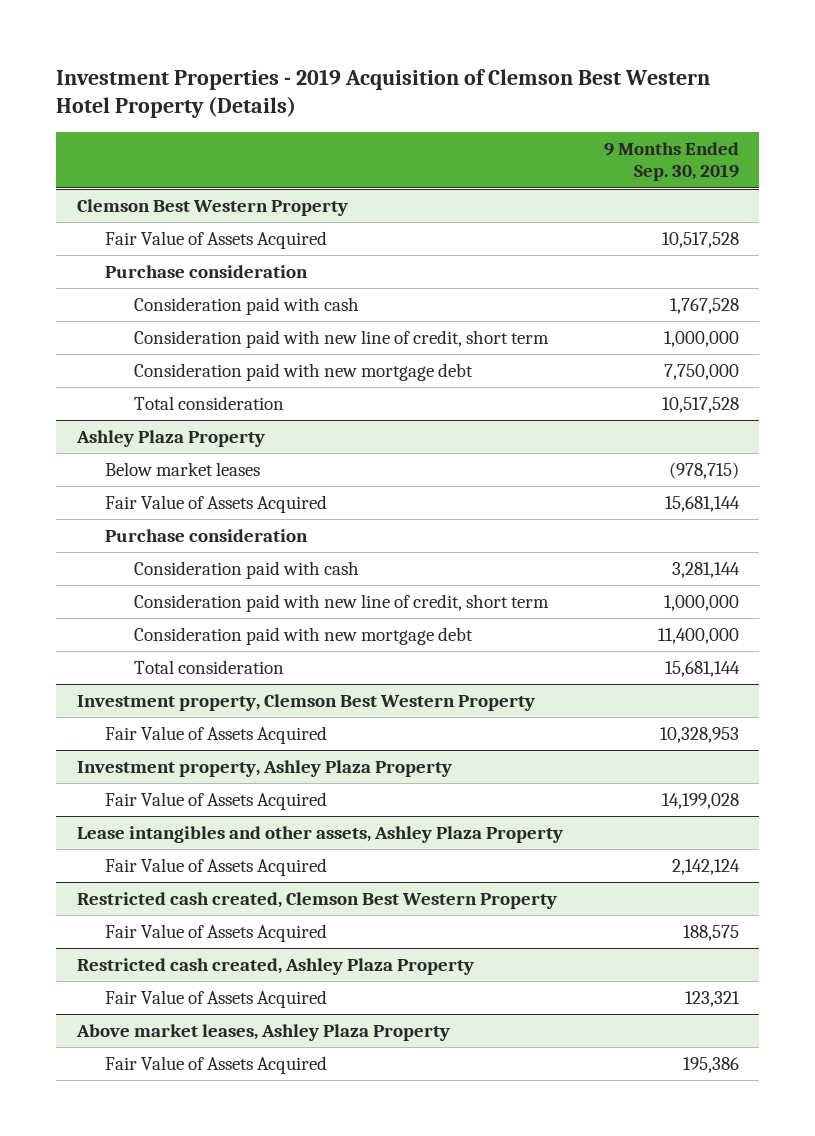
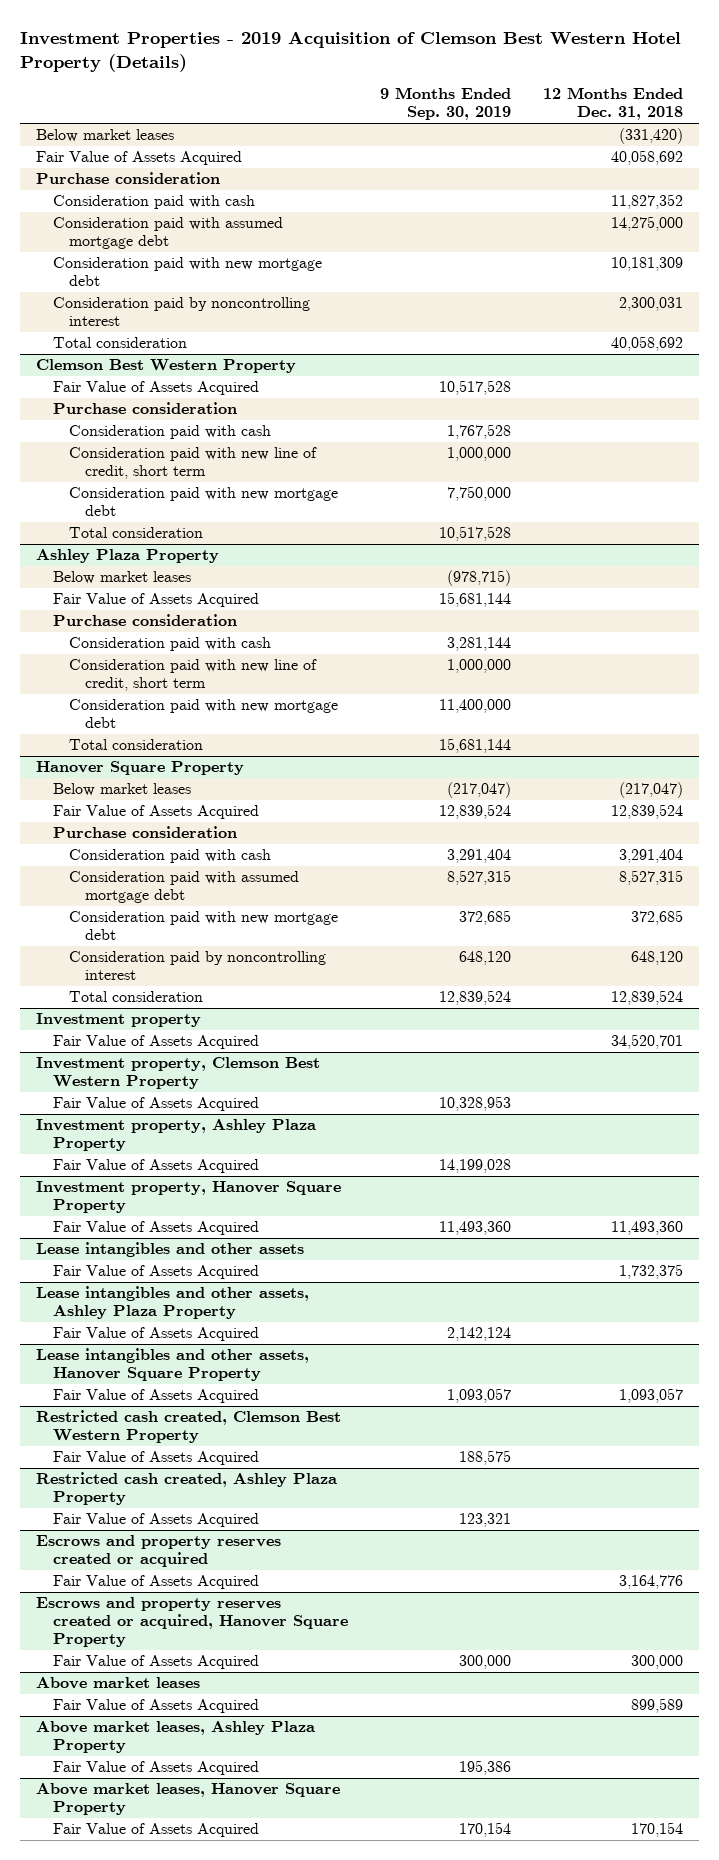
- | 9 Months Ended Sep. 30, 2019
+ | 9 Months Ended Sep. 30, 2019 | 12 Months Ended Dec. 31, 2018
+ Below market leases | | (331,420)
+ Fair Value of Assets Acquired | | 40,058,692
+ Purchase consideration
+ Consideration paid with cash | | 11,827,352
+ Consideration paid with assumed mortgage debt | | 14,275,000
+ Consideration paid with new mortgage debt | | 10,181,309
+ Consideration paid by noncontrolling interest | | 2,300,031
+ Total consideration | | 40,058,692
+ Hanover Square Property
+ Below market leases | (217,047) | (217,047)
+ Fair Value of Assets Acquired | 12,839,524 | 12,839,524
+ Purchase consideration
+ Consideration paid with cash | 3,291,404 | 3,291,404
+ Consideration paid with assumed mortgage debt | 8,527,315 | 8,527,315
+ Consideration paid with new mortgage debt | 372,685 | 372,685
+ Consideration paid by noncontrolling interest | 648,120 | 648,120
+ Total consideration | 12,839,524 | 12,839,524
+ Investment property
+ Fair Value of Assets Acquired | | 34,520,701
+ Investment property, Hanover Square Property
+ Fair Value of Assets Acquired | 11,493,360 | 11,493,360
+ Lease intangibles and other assets
+ Fair Value of Assets Acquired | | 1,732,375
+ Lease intangibles and other assets, Hanover Square Property
+ Fair Value of Assets Acquired | 1,093,057 | 1,093,057
+ Escrows and property reserves created or acquired
+ Fair Value of Assets Acquired | | 3,164,776
+ Escrows and property reserves created or acquired, Hanover Square Property
+ Fair Value of Assets Acquired | 300,000 | 300,000
+ Above market leases
+ Fair Value of Assets Acquired | | 899,589
+ Above market leases, Hanover Square Property
+ Fair Value of Assets Acquired | 170,154 | 170,154

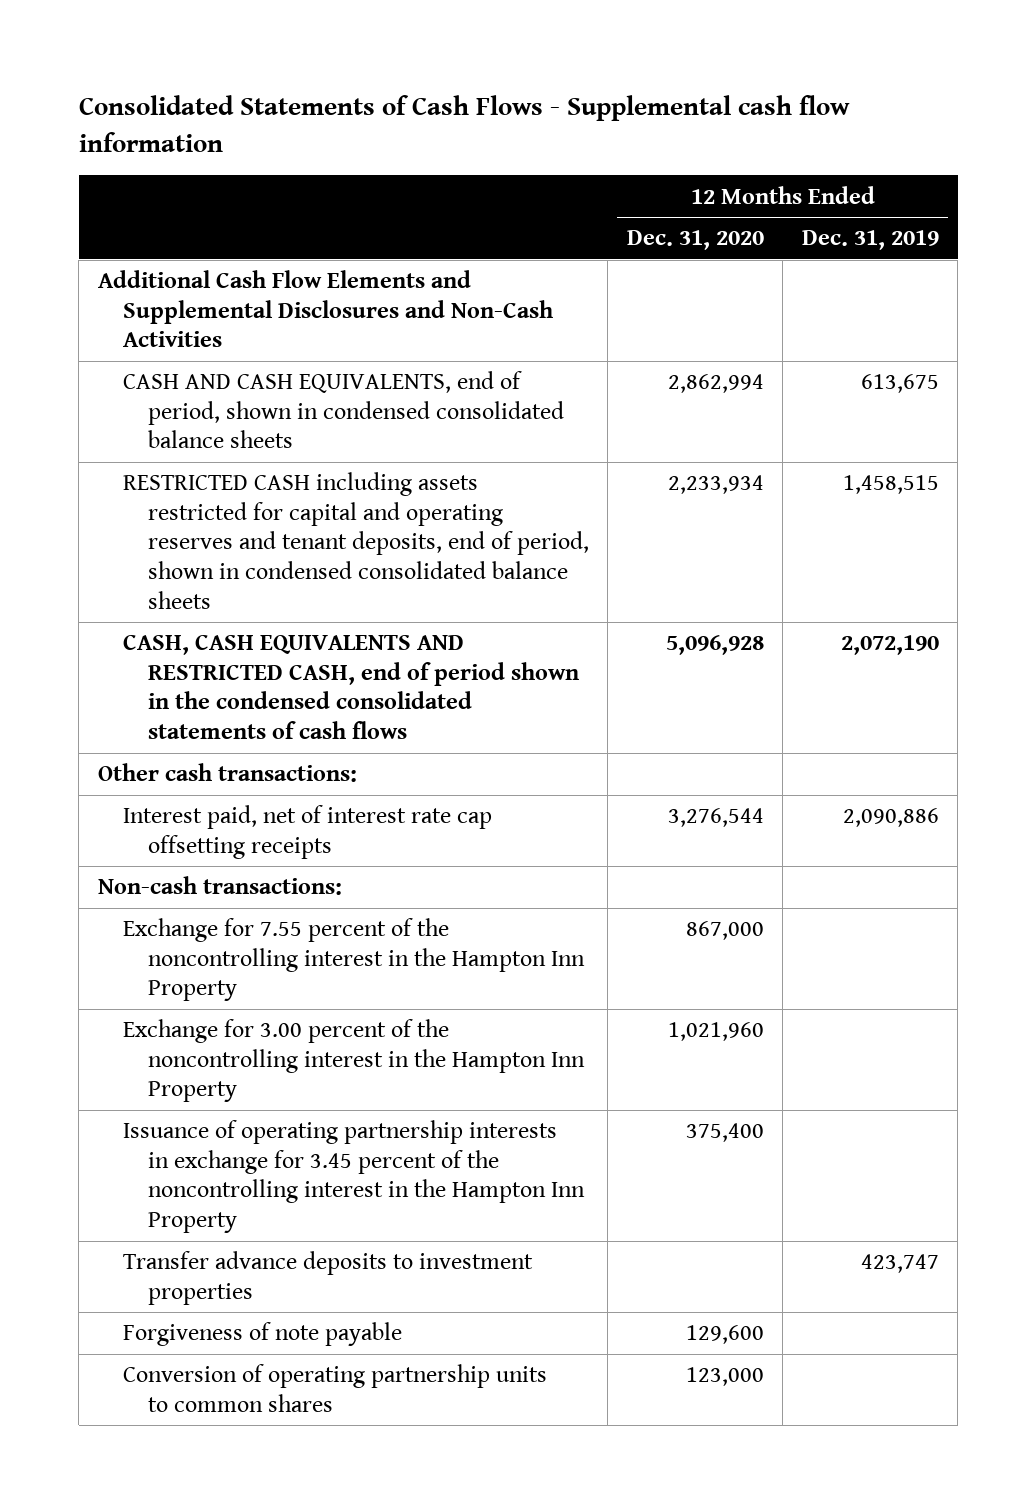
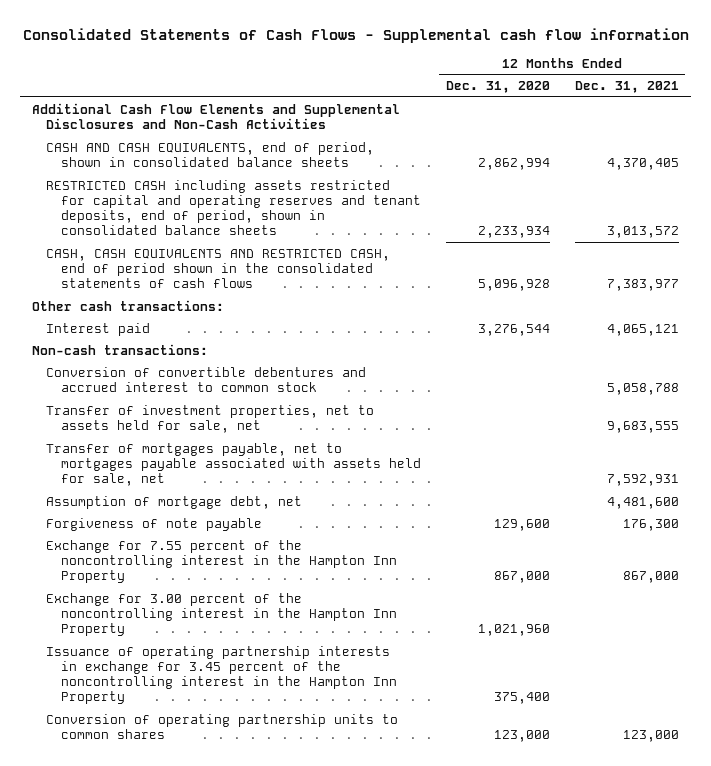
- | 12 Months Ended Dec. 31, 2020 | 12 Months Ended Dec. 31, 2019
+ | 12 Months Ended Dec. 31, 2020 | 12 Months Ended Dec. 31, 2021
- CASH AND CASH EQUIVALENTS, end of period, shown in condensed consolidated balance sheets | 2,862,994 | 613,675
- RESTRICTED CASH including assets restricted for capital and operating reserves and tenant deposits, end of period, shown in condensed consolidated balance sheets | 2,233,934 | 1,458,515
- CASH, CASH EQUIVALENTS AND RESTRICTED CASH, end of period shown in the condensed consolidated statements of cash flows | 5,096,928 | 2,072,190
+ CASH AND CASH EQUIVALENTS, end of period, shown in consolidated balance sheets | 2,862,994 | 4,370,405
+ RESTRICTED CASH including assets restricted for capital and operating reserves and tenant deposits, end of period, shown in consolidated balance sheets | 2,233,934 | 3,013,572
+ CASH, CASH EQUIVALENTS AND RESTRICTED CASH, end of period shown in the consolidated statements of cash flows | 5,096,928 | 7,383,977
- Interest paid, net of interest rate cap offsetting receipts | 3,276,544 | 2,090,886
+ Interest paid | 3,276,544 | 4,065,121
+ Conversion of convertible debentures and accrued interest to common stock | | 5,058,788
+ Transfer of investment properties, net to assets held for sale, net | | 9,683,555
+ Transfer of mortgages payable, net to mortgages payable associated with assets held for sale, net | | 7,592,931
+ Assumption of mortgage debt, net | | 4,481,600
moved up: Forgiveness of note payable | 129,600 | 176,300
- Transfer advance deposits to investment properties | | 423,747

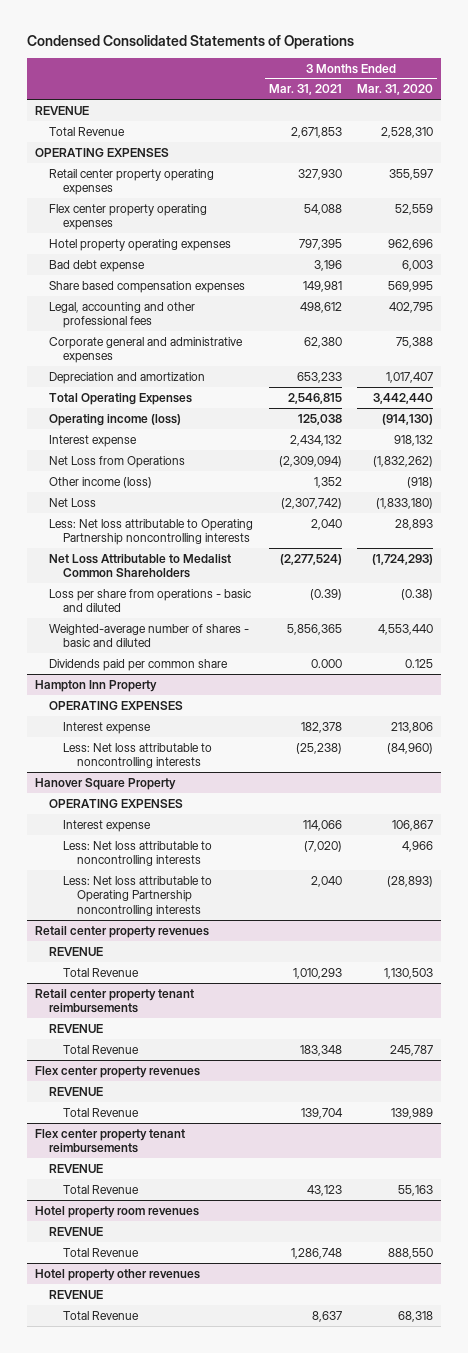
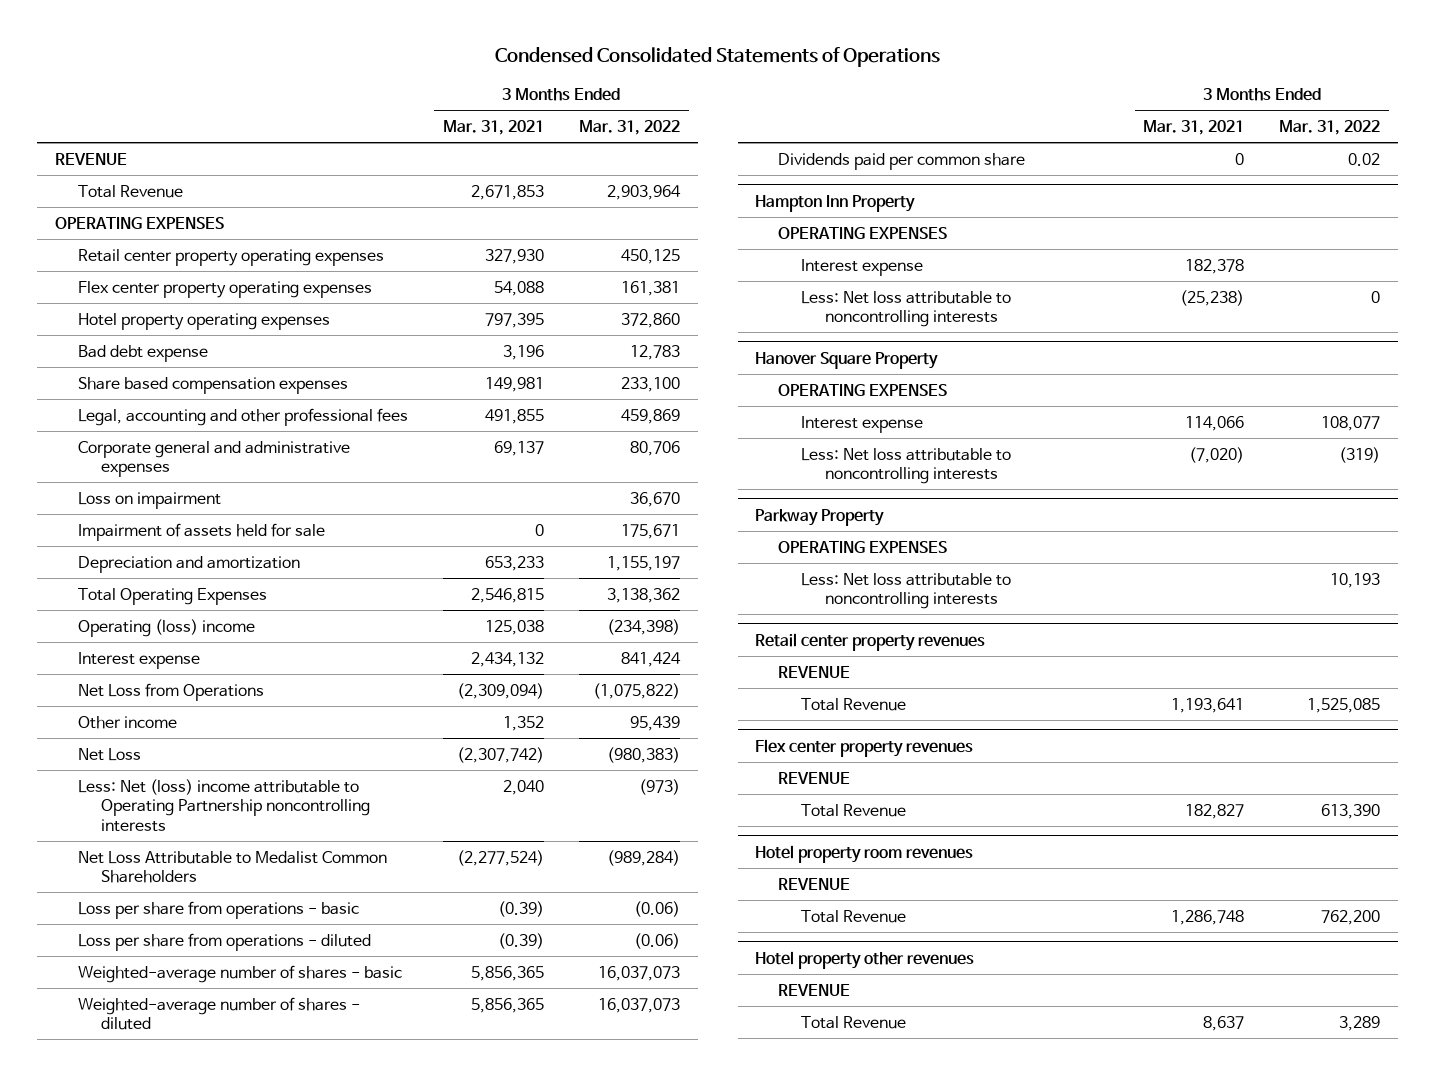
- | 3 Months Ended Mar. 31, 2021 | 3 Months Ended Mar. 31, 2020
+ | 3 Months Ended Mar. 31, 2021 | 3 Months Ended Mar. 31, 2022
- Legal, accounting and other professional fees | 498,612 | 402,795
- Corporate general and administrative expenses | 62,380 | 75,388
+ Legal, accounting and other professional fees | 491,855 | 459,869
+ Corporate general and administrative expenses | 69,137 | 80,706
+ Loss on impairment | | 36,670
+ Impairment of assets held for sale | 0 | 175,671
- Operating income (loss) | 125,038 | (914,130)
+ Operating (loss) income | 125,038 | (234,398)
- Other income (loss) | 1,352 | (918)
+ Other income | 1,352 | 95,439
- Less: Net loss attributable to Operating Partnership noncontrolling interests | 2,040 | 28,893
+ Less: Net (loss) income attributable to Operating Partnership noncontrolling interests | 2,040 | (973)
- Loss per share from operations - basic and diluted | (0.39) | (0.38)
- Weighted-average number of shares - basic and diluted | 5,856,365 | 4,553,440
- Dividends paid per common share | 0.000 | 0.125
+ Loss per share from operations - basic | (0.39) | (0.06)
+ Loss per share from operations - diluted | (0.39) | (0.06)
+ Weighted-average number of shares - basic | 5,856,365 | 16,037,073
+ Weighted-average number of shares - diluted | 5,856,365 | 16,037,073
+ Dividends paid per common share | 0 | 0.02
@ Hanover Square Property
- Less: Net loss attributable to Operating Partnership noncontrolling interests | 2,040 | (28,893)
+ Parkway Property
+ OPERATING EXPENSES
+ Less: Net loss attributable to noncontrolling interests | | 10,193
@ Retail center property revenues
- Total Revenue | 1,010,293 | 1,130,503
- Retail center property tenant reimbursements
- REVENUE
- Total Revenue | 183,348 | 245,787
@ Retail center property revenues
+ Total Revenue | 1,193,641 | 1,525,085
@ Flex center property revenues
- Total Revenue | 139,704 | 139,989
- Flex center property tenant reimbursements
- REVENUE
- Total Revenue | 43,123 | 55,163
@ Flex center property revenues
+ Total Revenue | 182,827 | 613,390

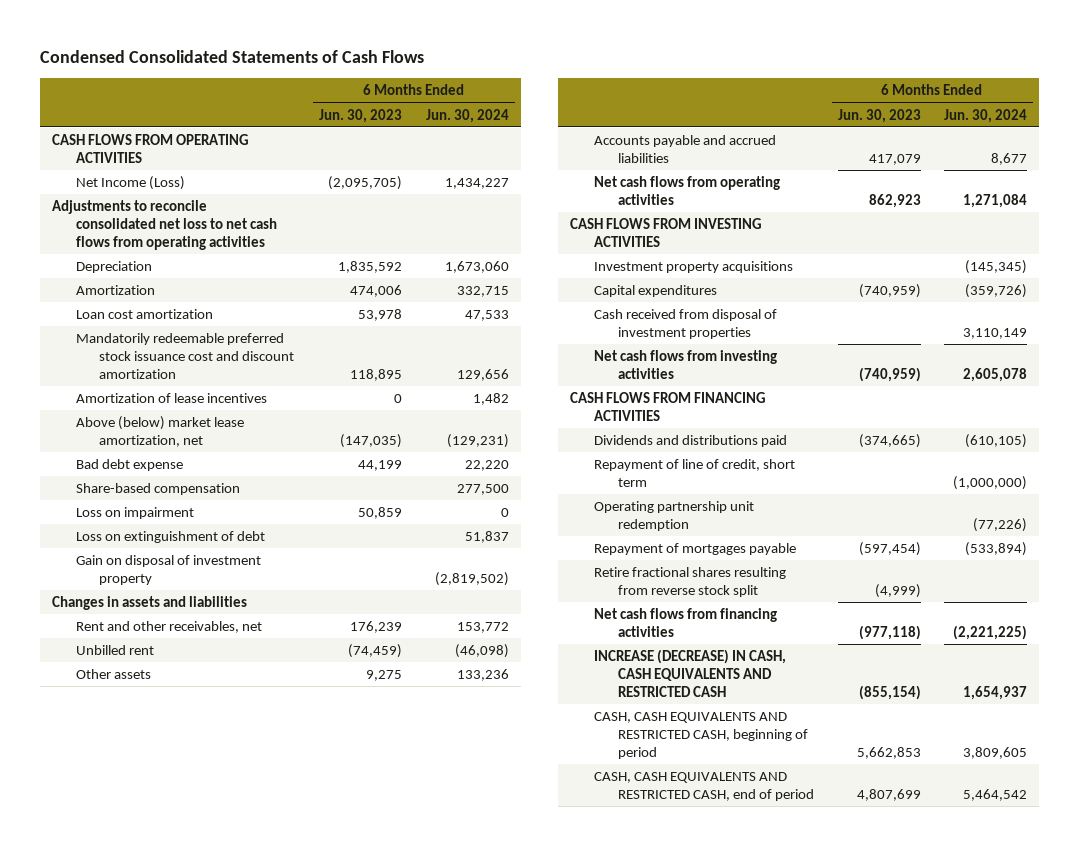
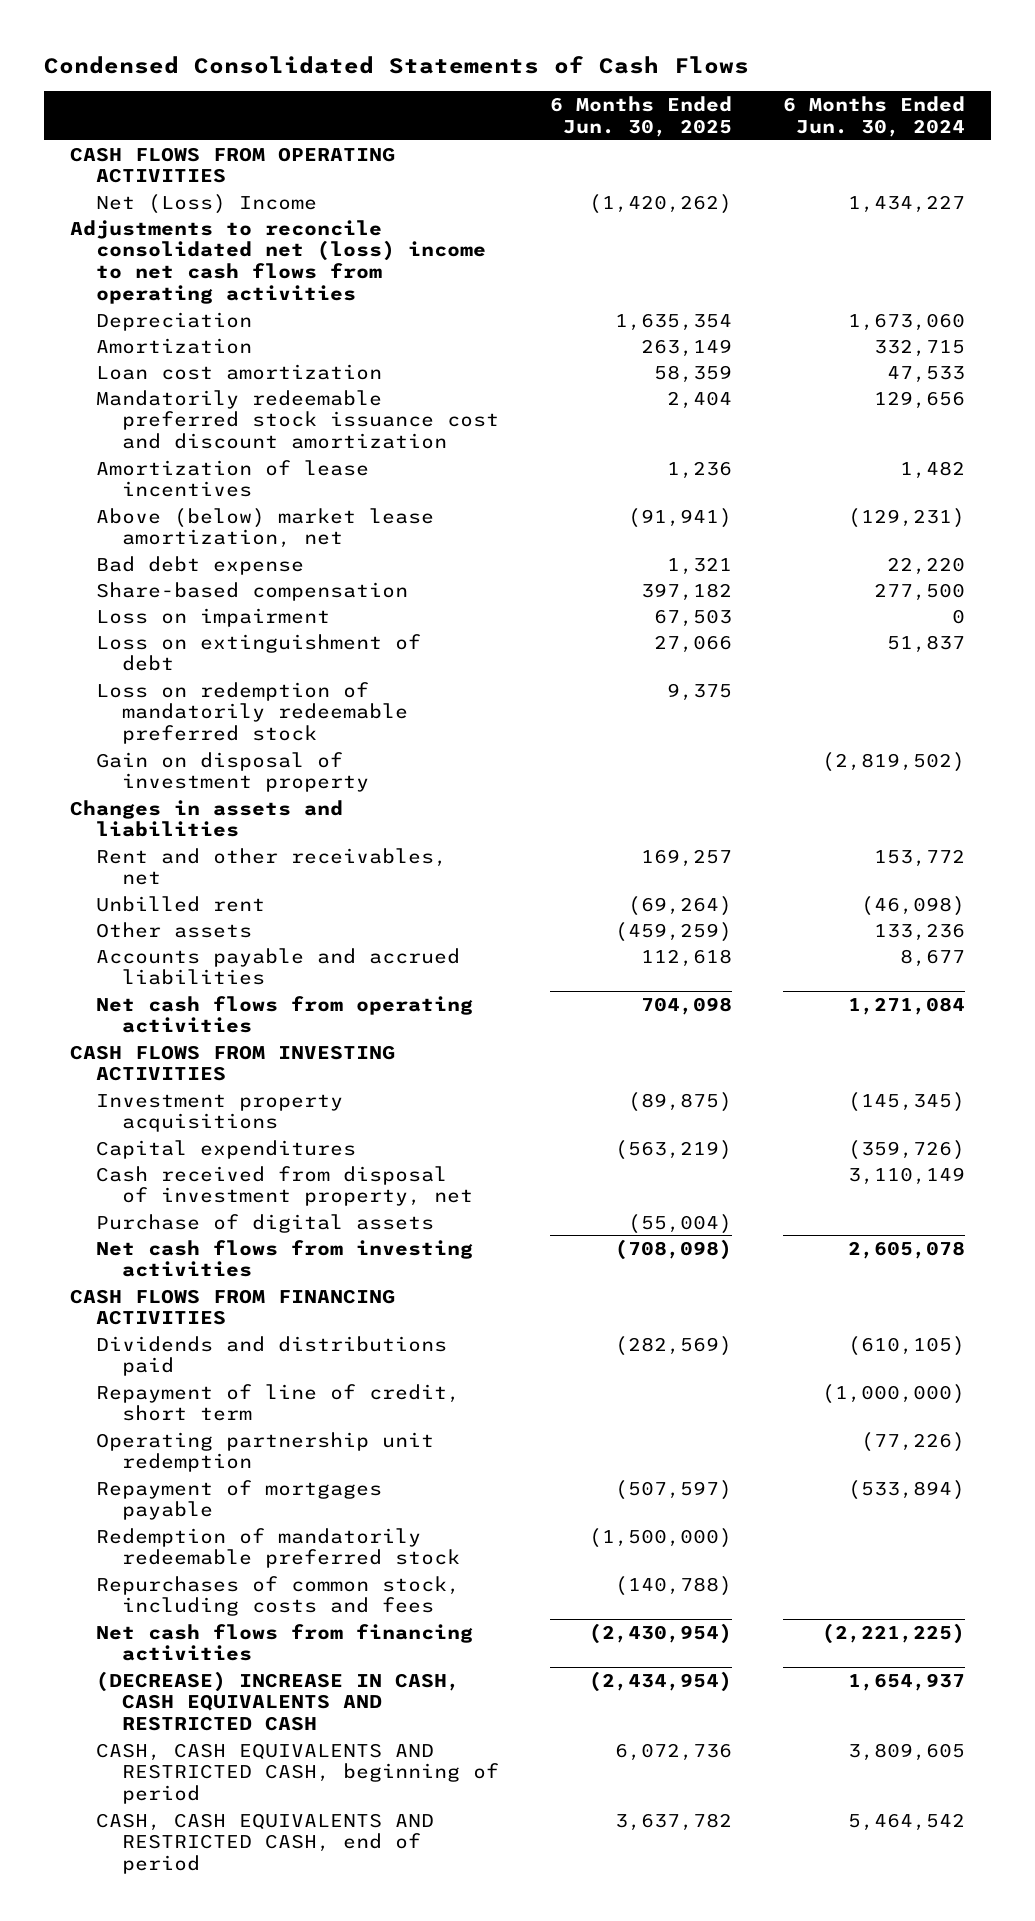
- | 6 Months Ended Jun. 30, 2023 | 6 Months Ended Jun. 30, 2024
+ | 6 Months Ended Jun. 30, 2025 | 6 Months Ended Jun. 30, 2024
- Net Income (Loss) | (2,095,705) | 1,434,227
- Adjustments to reconcile consolidated net loss to net cash flows from operating activities
+ Net (Loss) Income | (1,420,262) | 1,434,227
+ Adjustments to reconcile consolidated net (loss) income to net cash flows from operating activities
+ Loss on redemption of mandatorily redeemable preferred stock | 9,375 |
- Cash received from disposal of investment properties | | 3,110,149
+ Cash received from disposal of investment property, net | | 3,110,149
+ Purchase of digital assets | (55,004) |
- Retire fractional shares resulting from reverse stock split | (4,999) |
+ Redemption of mandatorily redeemable preferred stock | (1,500,000) |
+ Repurchases of common stock, including costs and fees | (140,788) |
- INCREASE (DECREASE) IN CASH, CASH EQUIVALENTS AND RESTRICTED CASH | (855,154) | 1,654,937
+ (DECREASE) INCREASE IN CASH, CASH EQUIVALENTS AND RESTRICTED CASH | (2,434,954) | 1,654,937

